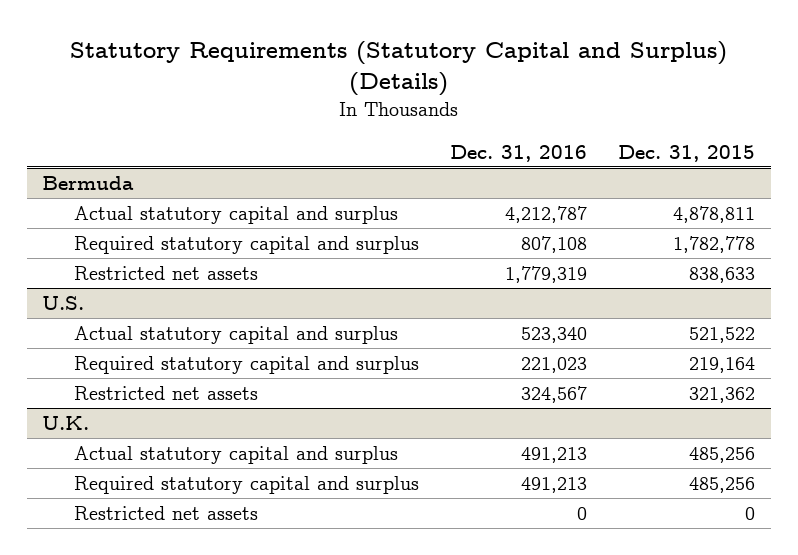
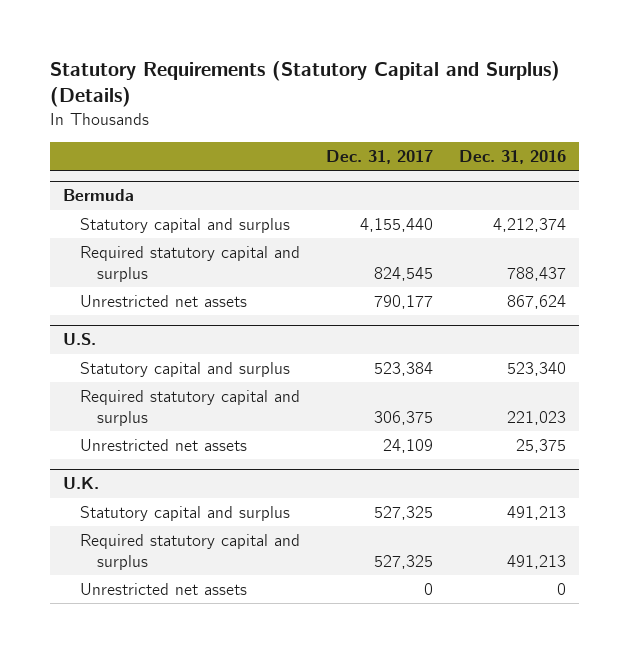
- | Dec. 31, 2016 | Dec. 31, 2015
+ | Dec. 31, 2017 | Dec. 31, 2016
@ Bermuda
- Actual statutory capital and surplus | 4,212,787 | 4,878,811
- Required statutory capital and surplus | 807,108 | 1,782,778
- Restricted net assets | 1,779,319 | 838,633
+ Statutory capital and surplus | 4,155,440 | 4,212,374
+ Required statutory capital and surplus | 824,545 | 788,437
+ Unrestricted net assets | 790,177 | 867,624
@ U.S.
- Actual statutory capital and surplus | 523,340 | 521,522
+ Statutory capital and surplus | 523,384 | 523,340
- Restricted net assets | 324,567 | 321,362
+ Unrestricted net assets | 24,109 | 25,375
@ U.K.
- Actual statutory capital and surplus | 491,213 | 485,256
+ Statutory capital and surplus | 527,325 | 491,213
- Restricted net assets | 0 | 0
+ Unrestricted net assets | 0 | 0

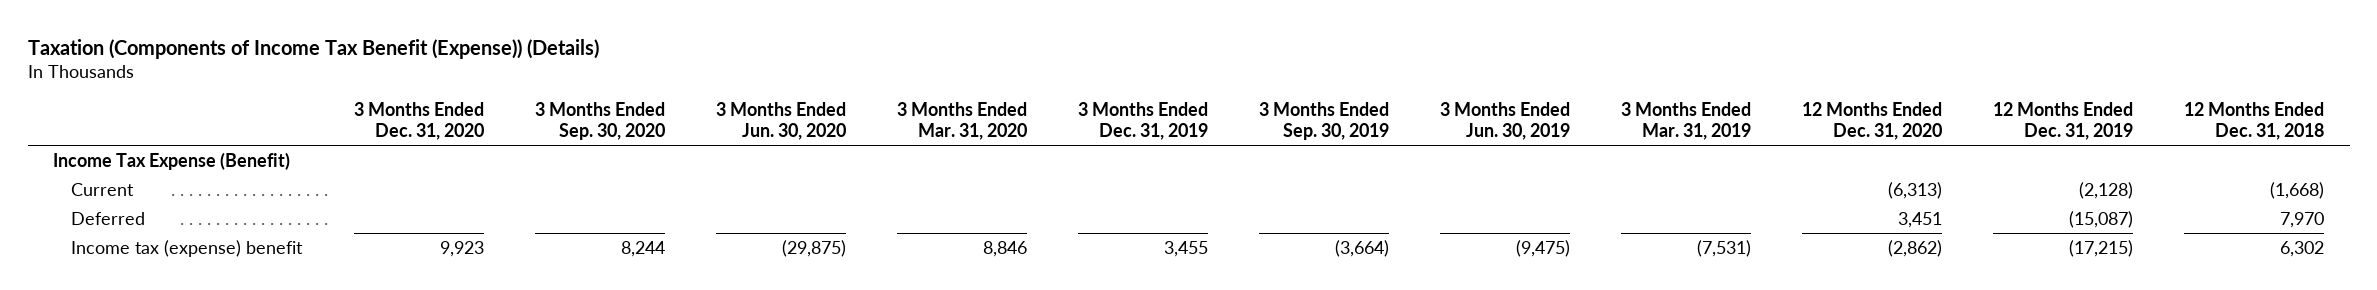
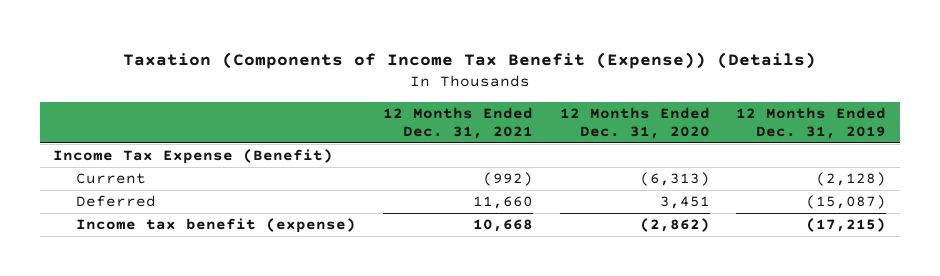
- | 3 Months Ended Dec. 31, 2020 | 3 Months Ended Sep. 30, 2020 | 3 Months Ended Jun. 30, 2020 | 3 Months Ended Mar. 31, 2020 | 3 Months Ended Dec. 31, 2019 | 3 Months Ended Sep. 30, 2019 | 3 Months Ended Jun. 30, 2019 | 3 Months Ended Mar. 31, 2019 | 12 Months Ended Dec. 31, 2020 | 12 Months Ended Dec. 31, 2019 | 12 Months Ended Dec. 31, 2018
+ | 12 Months Ended Dec. 31, 2021 | 12 Months Ended Dec. 31, 2020 | 12 Months Ended Dec. 31, 2019
- Income tax (expense) benefit | 9,923 | 8,244 | (29,875) | 8,846 | 3,455 | (3,664) | (9,475) | (7,531) | (2,862) | (17,215) | 6,302
+ Income tax benefit (expense) | 10,668 | (2,862) | (17,215)

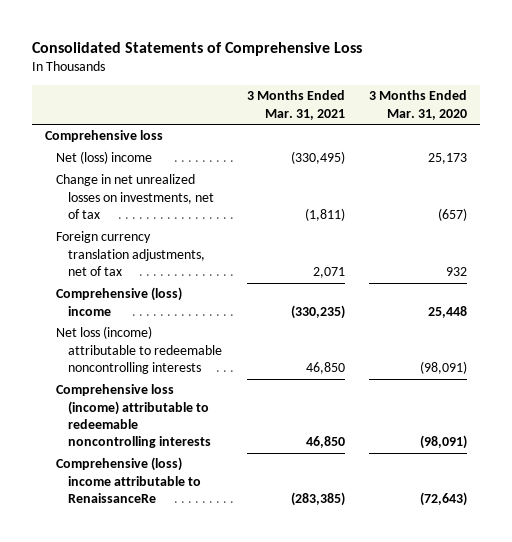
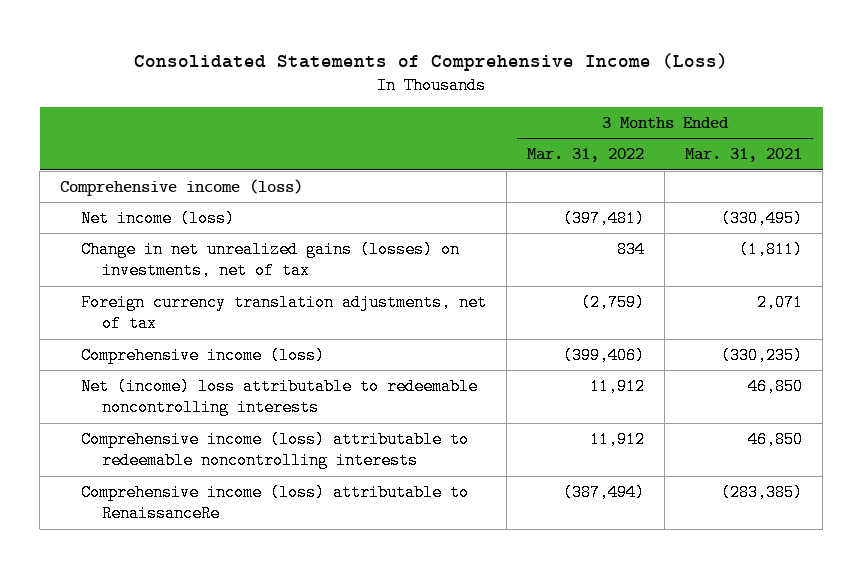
- Consolidated Statements of Comprehensive Loss
+ Consolidated Statements of Comprehensive Income (Loss)
- | 3 Months Ended Mar. 31, 2021 | 3 Months Ended Mar. 31, 2020
+ | 3 Months Ended Mar. 31, 2022 | 3 Months Ended Mar. 31, 2021
- Comprehensive loss
- Net (loss) income | (330,495) | 25,173
- Change in net unrealized losses on investments, net of tax | (1,811) | (657)
+ Comprehensive income (loss)
+ Net income (loss) | (397,481) | (330,495)
+ Change in net unrealized gains (losses) on investments, net of tax | 834 | (1,811)
- Comprehensive (loss) income | (330,235) | 25,448
- Net loss (income) attributable to redeemable noncontrolling interests | 46,850 | (98,091)
- Comprehensive loss (income) attributable to redeemable noncontrolling interests | 46,850 | (98,091)
- Comprehensive (loss) income attributable to RenaissanceRe | (283,385) | (72,643)
+ Comprehensive income (loss) | (399,406) | (330,235)
+ Net (income) loss attributable to redeemable noncontrolling interests | 11,912 | 46,850
+ Comprehensive income (loss) attributable to redeemable noncontrolling interests | 11,912 | 46,850
+ Comprehensive income (loss) attributable to RenaissanceRe | (387,494) | (283,385)

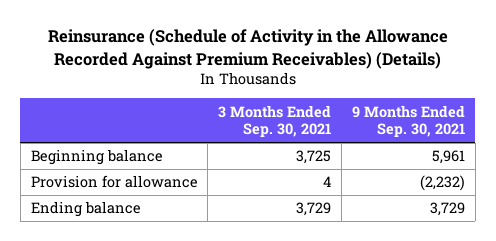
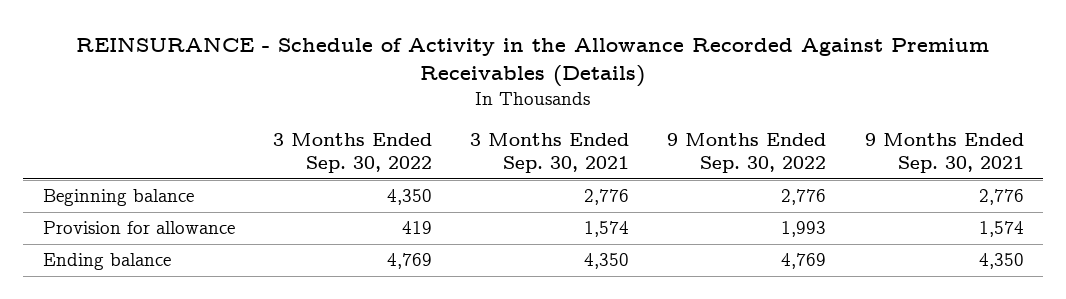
- Reinsurance (Schedule of Activity in the Allowance Recorded Against Premium Receivables) (Details)
+ REINSURANCE - Schedule of Activity in the Allowance Recorded Against Premium Receivables (Details)
- | 3 Months Ended Sep. 30, 2021 | 9 Months Ended Sep. 30, 2021
+ | 3 Months Ended Sep. 30, 2022 | 3 Months Ended Sep. 30, 2021 | 9 Months Ended Sep. 30, 2022 | 9 Months Ended Sep. 30, 2021
- Beginning balance | 3,725 | 5,961
- Provision for allowance | 4 | (2,232)
- Ending balance | 3,729 | 3,729
+ Beginning balance | 4,350 | 2,776 | 2,776 | 2,776
+ Provision for allowance | 419 | 1,574 | 1,993 | 1,574
+ Ending balance | 4,769 | 4,350 | 4,769 | 4,350

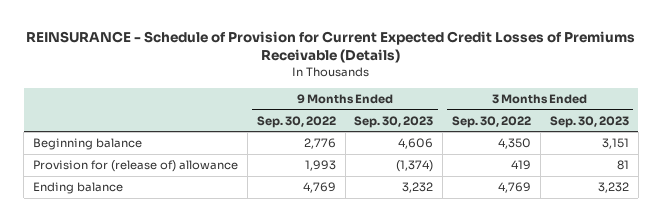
- REINSURANCE - Schedule of Activity in the Allowance Recorded Against Premium Receivables (Details)
+ REINSURANCE - Schedule of Provision for Current Expected Credit Losses of Premiums Receivable (Details)
- | 3 Months Ended Sep. 30, 2022 | 3 Months Ended Sep. 30, 2021 | 9 Months Ended Sep. 30, 2022 | 9 Months Ended Sep. 30, 2021
+ | 9 Months Ended Sep. 30, 2022 | 9 Months Ended Sep. 30, 2023 | 3 Months Ended Sep. 30, 2022 | 3 Months Ended Sep. 30, 2023
- Provision for allowance | 419 | 1,574 | 1,993 | 1,574
+ Provision for (release of) allowance | 1,993 | (1,374) | 419 | 81

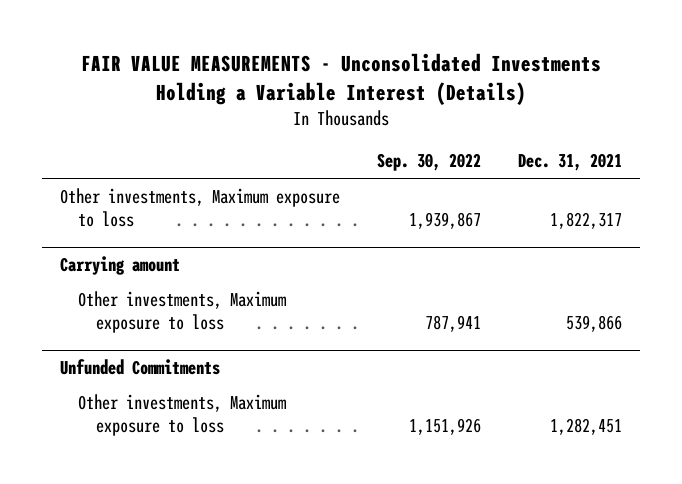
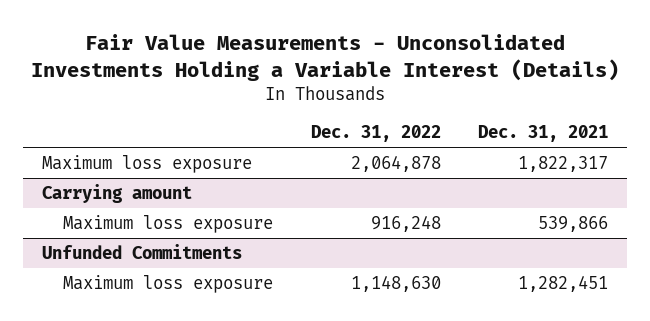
- FAIR VALUE MEASUREMENTS - Unconsolidated Investments Holding a Variable Interest (Details)
+ Fair Value Measurements - Unconsolidated Investments Holding a Variable Interest (Details)
- | Sep. 30, 2022 | Dec. 31, 2021
+ | Dec. 31, 2022 | Dec. 31, 2021
- Other investments, Maximum exposure to loss | 1,939,867 | 1,822,317
+ Maximum loss exposure | 2,064,878 | 1,822,317
@ Carrying amount
- Other investments, Maximum exposure to loss | 787,941 | 539,866
+ Maximum loss exposure | 916,248 | 539,866
@ Unfunded Commitments
- Other investments, Maximum exposure to loss | 1,151,926 | 1,282,451
+ Maximum loss exposure | 1,148,630 | 1,282,451

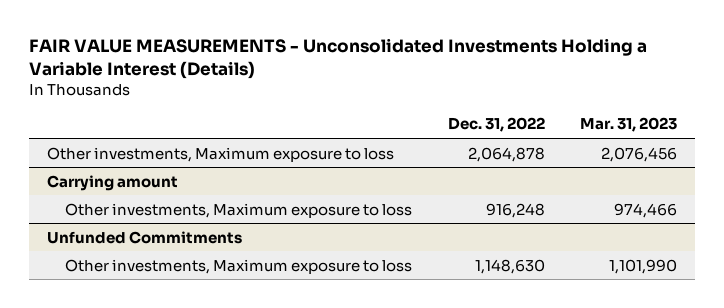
- Fair Value Measurements - Unconsolidated Investments Holding a Variable Interest (Details)
+ FAIR VALUE MEASUREMENTS - Unconsolidated Investments Holding a Variable Interest (Details)
- | Dec. 31, 2022 | Dec. 31, 2021
+ | Dec. 31, 2022 | Mar. 31, 2023
- Maximum loss exposure | 2,064,878 | 1,822,317
+ Other investments, Maximum exposure to loss | 2,064,878 | 2,076,456
@ Carrying amount
- Maximum loss exposure | 916,248 | 539,866
+ Other investments, Maximum exposure to loss | 916,248 | 974,466
@ Unfunded Commitments
- Maximum loss exposure | 1,148,630 | 1,282,451
+ Other investments, Maximum exposure to loss | 1,148,630 | 1,101,990

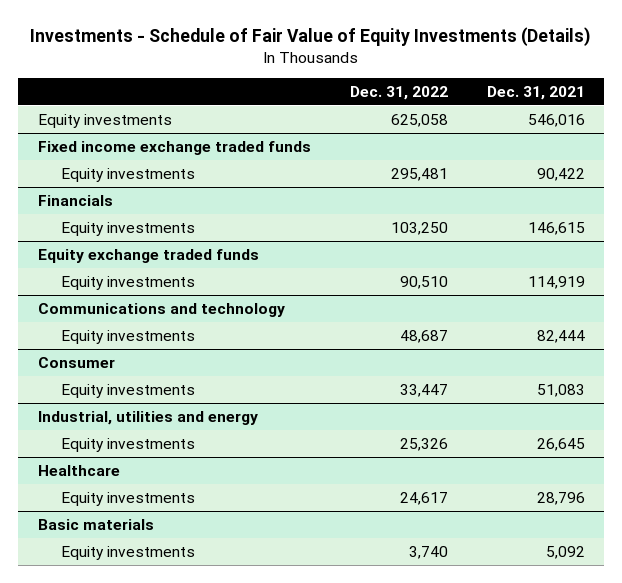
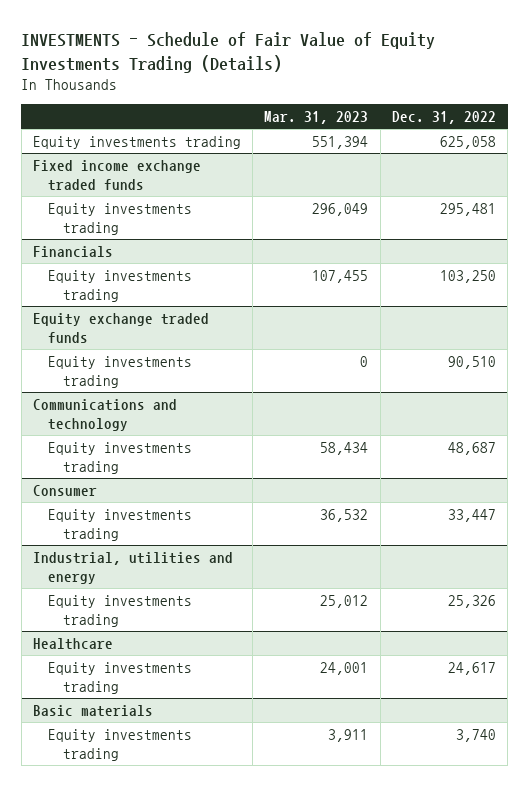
- Investments - Schedule of Fair Value of Equity Investments (Details)
+ INVESTMENTS - Schedule of Fair Value of Equity Investments Trading (Details)
- | Dec. 31, 2022 | Dec. 31, 2021
+ | Mar. 31, 2023 | Dec. 31, 2022
- Equity investments | 625,058 | 546,016
+ Equity investments trading | 551,394 | 625,058
@ Fixed income exchange traded funds
- Equity investments | 295,481 | 90,422
+ Equity investments trading | 296,049 | 295,481
@ Financials
- Equity investments | 103,250 | 146,615
+ Equity investments trading | 107,455 | 103,250
@ Equity exchange traded funds
- Equity investments | 90,510 | 114,919
+ Equity investments trading | 0 | 90,510
@ Communications and technology
- Equity investments | 48,687 | 82,444
+ Equity investments trading | 58,434 | 48,687
@ Consumer
- Equity investments | 33,447 | 51,083
+ Equity investments trading | 36,532 | 33,447
@ Industrial, utilities and energy
- Equity investments | 25,326 | 26,645
+ Equity investments trading | 25,012 | 25,326
@ Healthcare
- Equity investments | 24,617 | 28,796
+ Equity investments trading | 24,001 | 24,617
@ Basic materials
- Equity investments | 3,740 | 5,092
+ Equity investments trading | 3,911 | 3,740

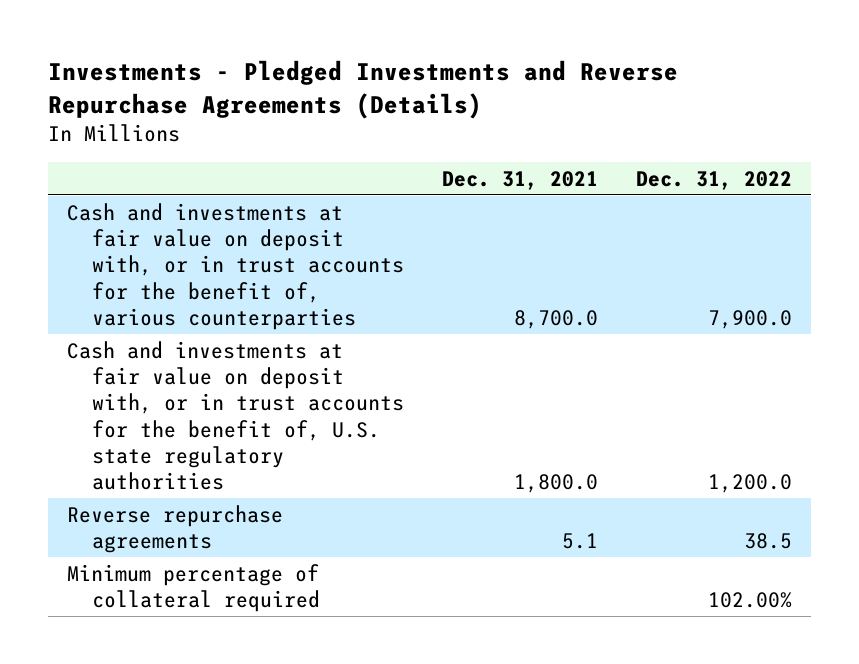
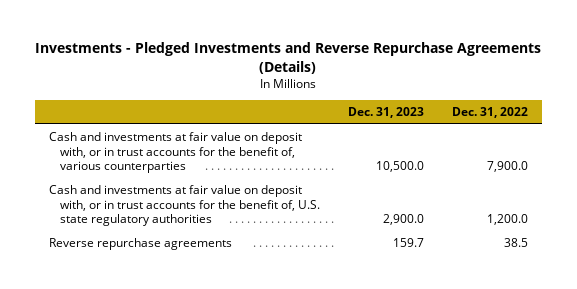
- | Dec. 31, 2021 | Dec. 31, 2022
+ | Dec. 31, 2023 | Dec. 31, 2022
- Minimum percentage of collateral required | | 102.00%

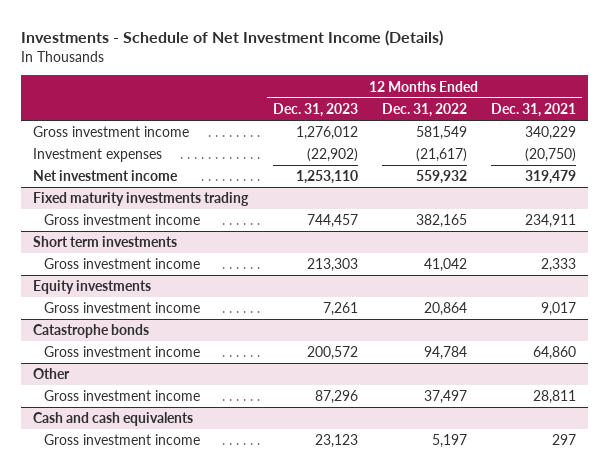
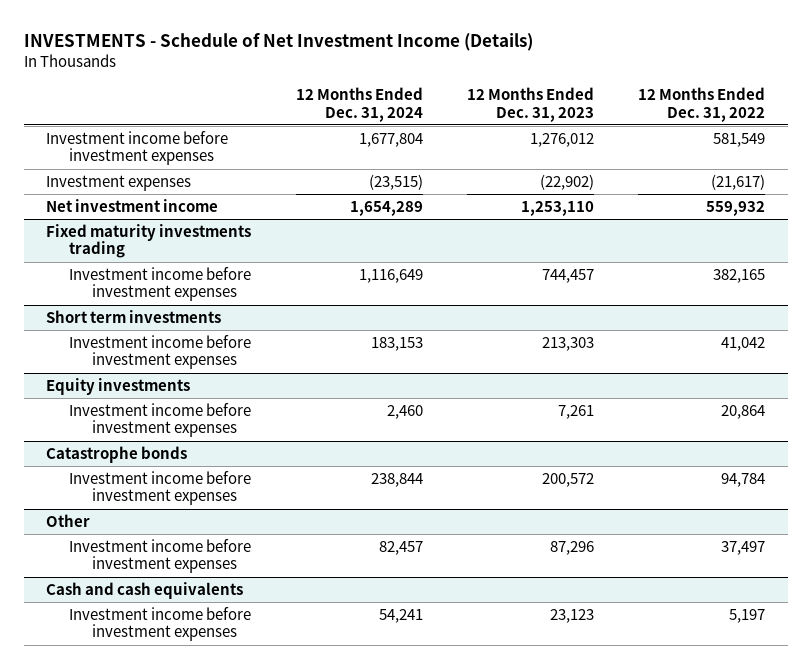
- Investments - Schedule of Net Investment Income (Details)
+ INVESTMENTS - Schedule of Net Investment Income (Details)
- | 12 Months Ended Dec. 31, 2023 | 12 Months Ended Dec. 31, 2022 | 12 Months Ended Dec. 31, 2021
+ | 12 Months Ended Dec. 31, 2024 | 12 Months Ended Dec. 31, 2023 | 12 Months Ended Dec. 31, 2022
- Gross investment income | 1,276,012 | 581,549 | 340,229
+ Investment income before investment expenses | 1,677,804 | 1,276,012 | 581,549
@ Fixed maturity investments trading
- Gross investment income | 744,457 | 382,165 | 234,911
+ Investment income before investment expenses | 1,116,649 | 744,457 | 382,165
@ Short term investments
- Gross investment income | 213,303 | 41,042 | 2,333
+ Investment income before investment expenses | 183,153 | 213,303 | 41,042
@ Equity investments
- Gross investment income | 7,261 | 20,864 | 9,017
+ Investment income before investment expenses | 2,460 | 7,261 | 20,864
@ Catastrophe bonds
- Gross investment income | 200,572 | 94,784 | 64,860
+ Investment income before investment expenses | 238,844 | 200,572 | 94,784
@ Other
- Gross investment income | 87,296 | 37,497 | 28,811
+ Investment income before investment expenses | 82,457 | 87,296 | 37,497
@ Cash and cash equivalents
- Gross investment income | 23,123 | 5,197 | 297
+ Investment income before investment expenses | 54,241 | 23,123 | 5,197

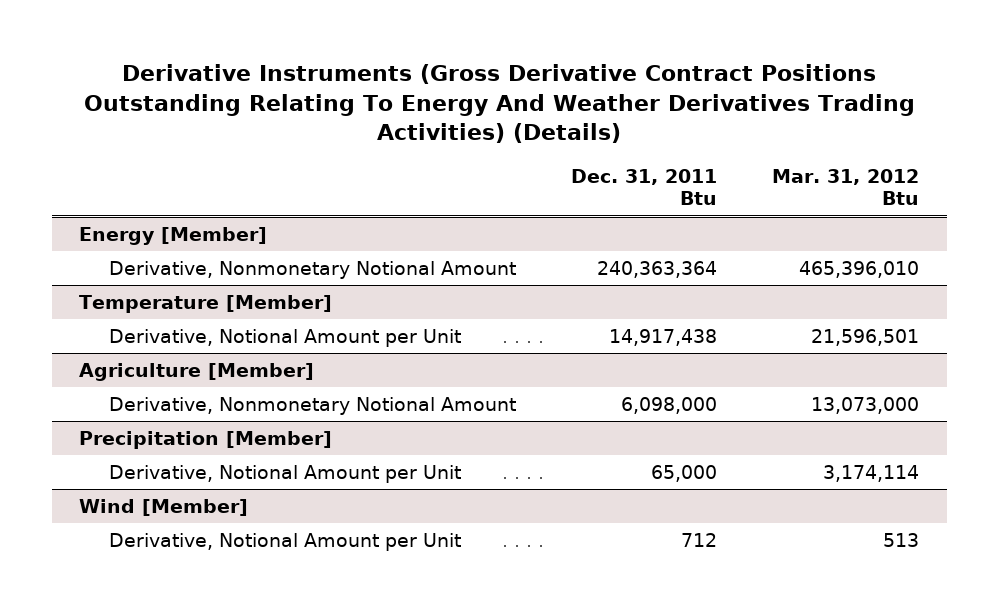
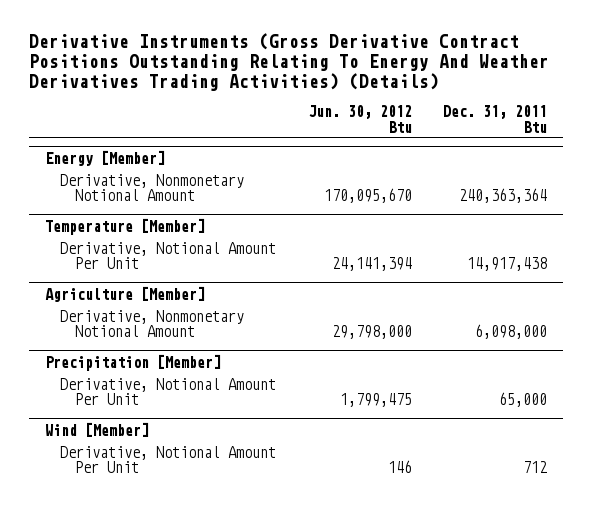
- | Dec. 31, 2011 Btu | Mar. 31, 2012 Btu
+ | Jun. 30, 2012 Btu | Dec. 31, 2011 Btu
@ Temperature [Member]
- Derivative, Notional Amount per Unit | 14,917,438 | 21,596,501
+ Derivative, Notional Amount Per Unit | 24,141,394 | 14,917,438
@ Precipitation [Member]
- Derivative, Notional Amount per Unit | 65,000 | 3,174,114
+ Derivative, Notional Amount Per Unit | 1,799,475 | 65,000
@ Wind [Member]
- Derivative, Notional Amount per Unit | 712 | 513
+ Derivative, Notional Amount Per Unit | 146 | 712

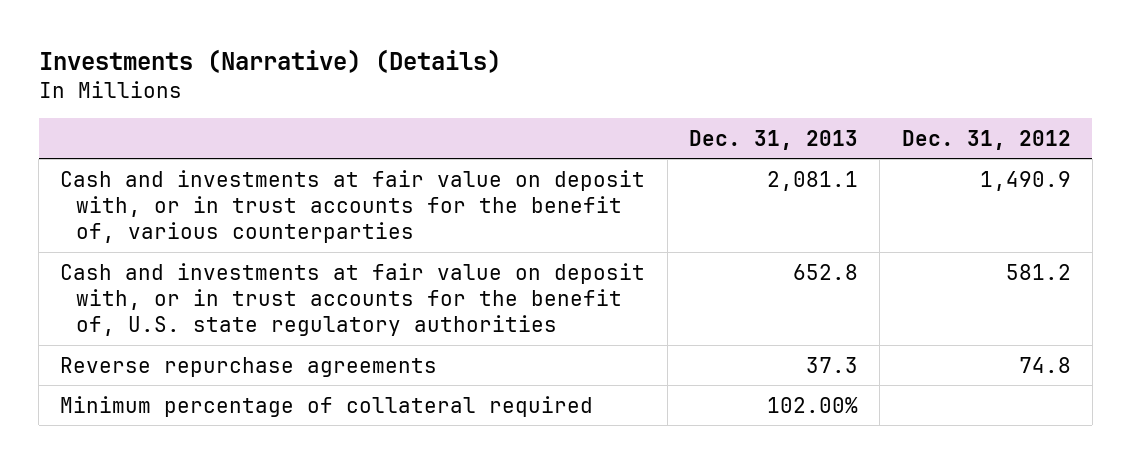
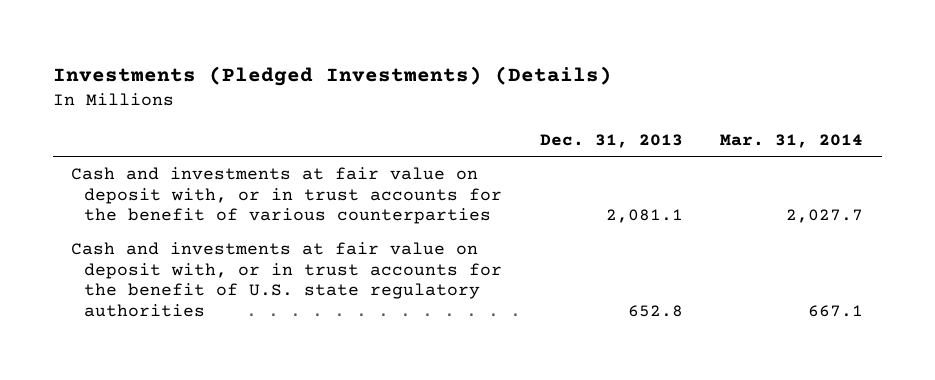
- Investments (Narrative) (Details)
+ Investments (Pledged Investments) (Details)
- | Dec. 31, 2013 | Dec. 31, 2012
+ | Dec. 31, 2013 | Mar. 31, 2014
- Cash and investments at fair value on deposit with, or in trust accounts for the benefit of, various counterparties | 2,081.1 | 1,490.9
- Cash and investments at fair value on deposit with, or in trust accounts for the benefit of, U.S. state regulatory authorities | 652.8 | 581.2
- Reverse repurchase agreements | 37.3 | 74.8
- Minimum percentage of collateral required | 102.00% |
+ Cash and investments at fair value on deposit with, or in trust accounts for the benefit of various counterparties | 2,081.1 | 2,027.7
+ Cash and investments at fair value on deposit with, or in trust accounts for the benefit of U.S. state regulatory authorities | 652.8 | 667.1

